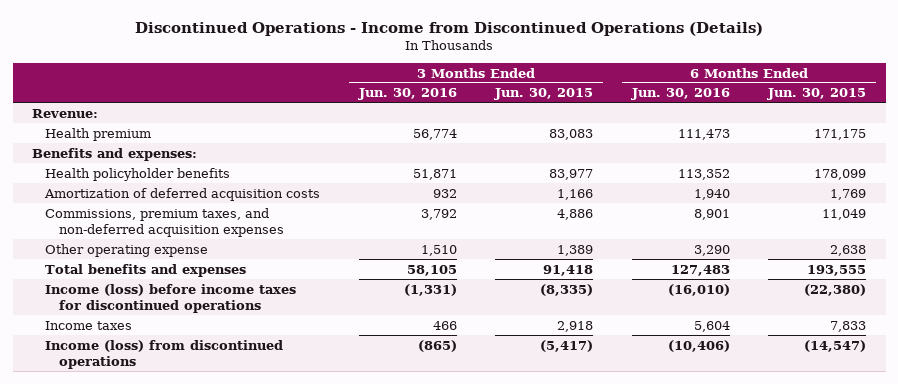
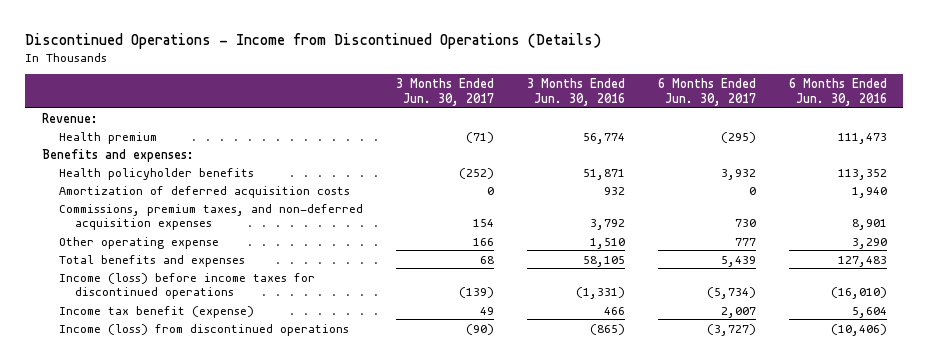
- | 3 Months Ended Jun. 30, 2016 | 3 Months Ended Jun. 30, 2015 | 6 Months Ended Jun. 30, 2016 | 6 Months Ended Jun. 30, 2015
+ | 3 Months Ended Jun. 30, 2017 | 3 Months Ended Jun. 30, 2016 | 6 Months Ended Jun. 30, 2017 | 6 Months Ended Jun. 30, 2016
- Income taxes | 466 | 2,918 | 5,604 | 7,833
+ Income tax benefit (expense) | 49 | 466 | 2,007 | 5,604

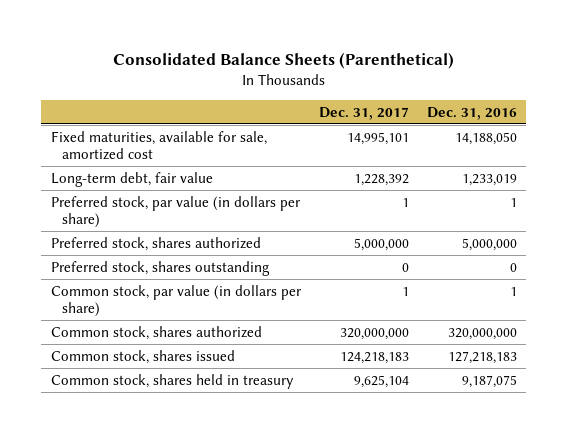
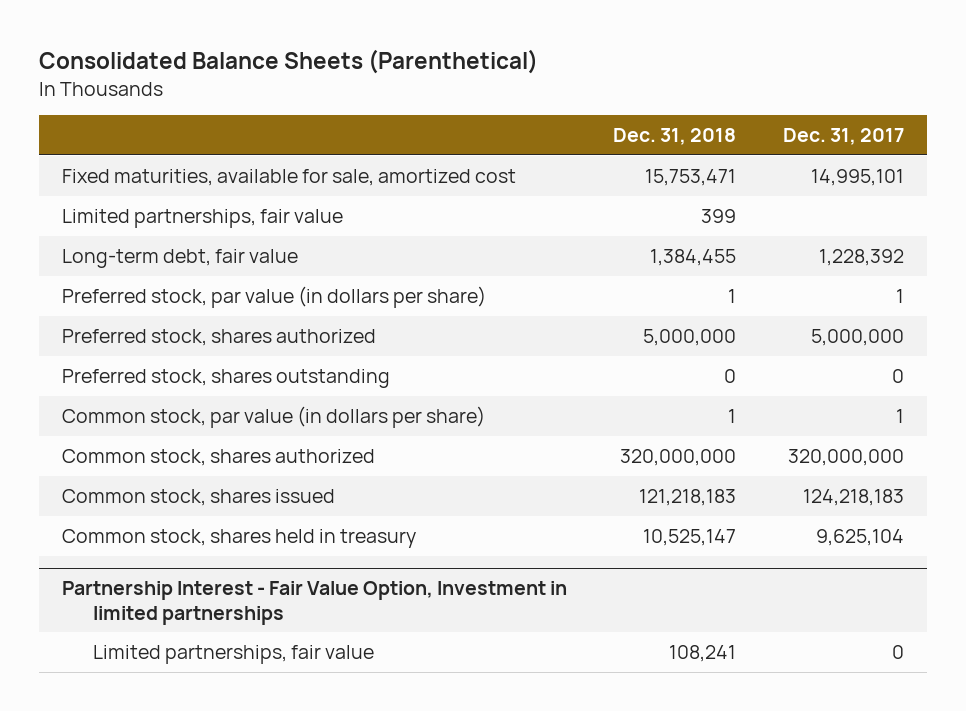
- | Dec. 31, 2017 | Dec. 31, 2016
+ | Dec. 31, 2018 | Dec. 31, 2017
+ Limited partnerships, fair value | 399 |
+ Partnership Interest - Fair Value Option, Investment in limited partnerships
+ Limited partnerships, fair value | 108,241 | 0

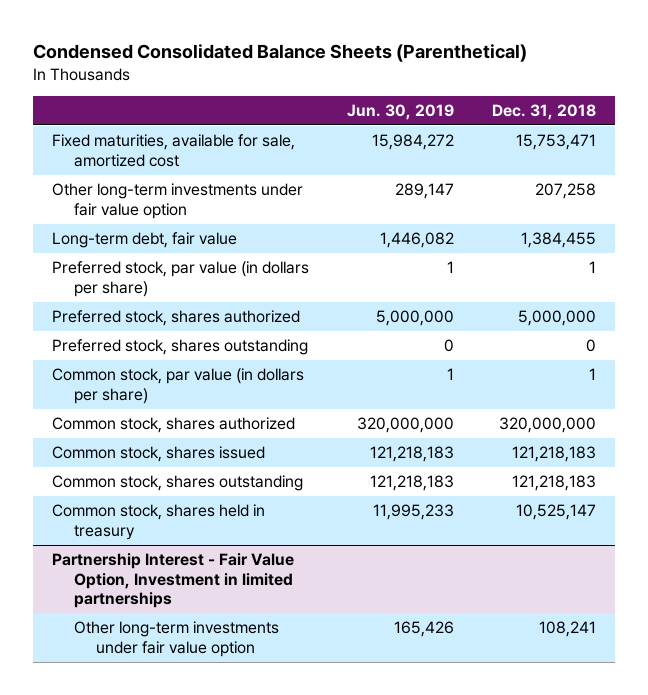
- Consolidated Balance Sheets (Parenthetical)
+ Condensed Consolidated Balance Sheets (Parenthetical)
- | Dec. 31, 2018 | Dec. 31, 2017
+ | Jun. 30, 2019 | Dec. 31, 2018
- Limited partnerships, fair value | 399 |
+ Other long-term investments under fair value option | 289,147 | 207,258
+ Common stock, shares outstanding | 121,218,183 | 121,218,183
@ Partnership Interest - Fair Value Option, Investment in limited partnerships
- Limited partnerships, fair value | 108,241 | 0
+ Other long-term investments under fair value option | 165,426 | 108,241

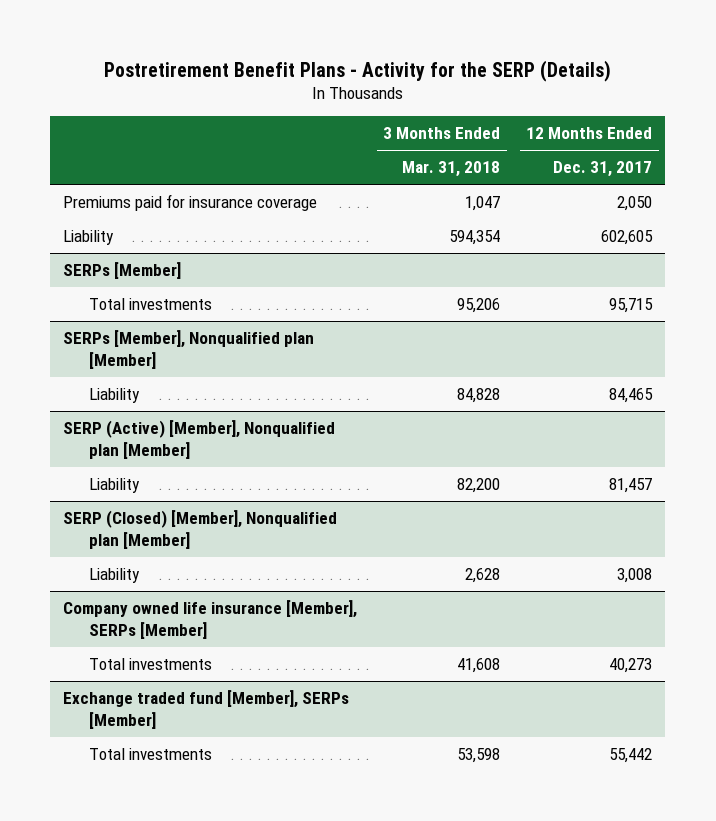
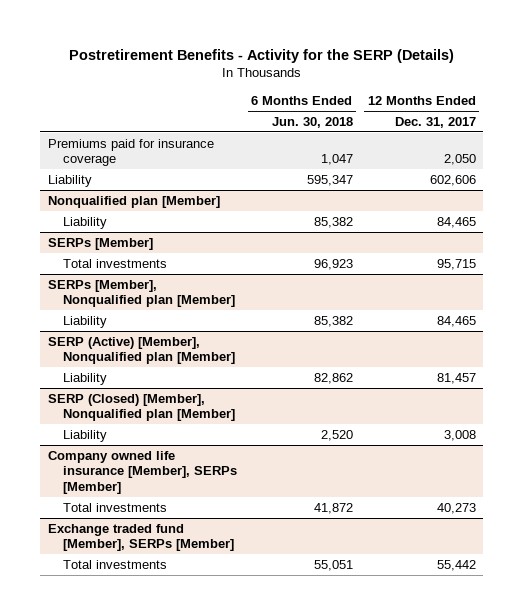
- Postretirement Benefit Plans - Activity for the SERP (Details)
+ Postretirement Benefits - Activity for the SERP (Details)
- | 3 Months Ended Mar. 31, 2018 | 12 Months Ended Dec. 31, 2017
+ | 6 Months Ended Jun. 30, 2018 | 12 Months Ended Dec. 31, 2017
- Liability | 594,354 | 602,605
+ Liability | 595,347 | 602,606
+ Nonqualified plan [Member]
+ Liability | 85,382 | 84,465

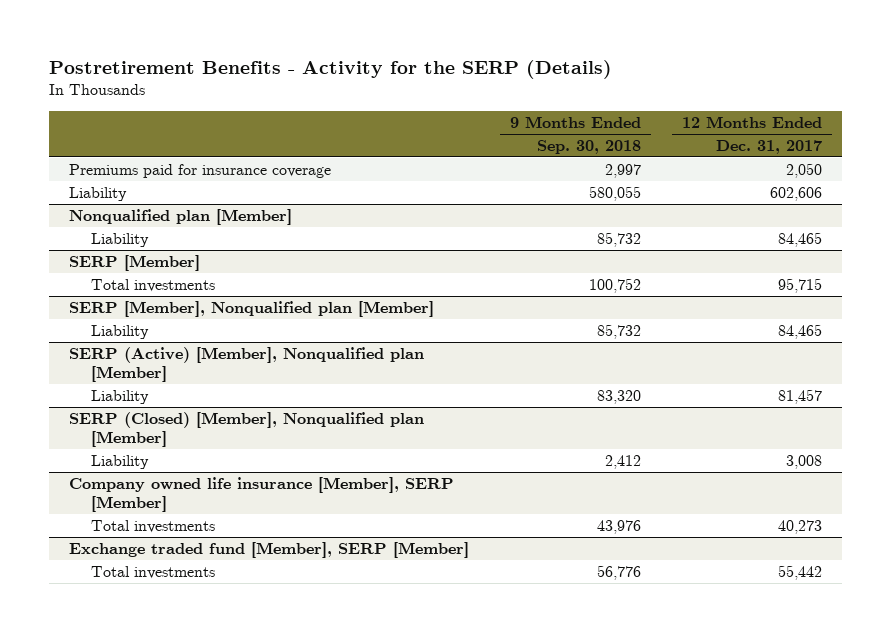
- | 6 Months Ended Jun. 30, 2018 | 12 Months Ended Dec. 31, 2017
+ | 9 Months Ended Sep. 30, 2018 | 12 Months Ended Dec. 31, 2017
- SERPs [Member]
+ SERP [Member]
- SERPs [Member], Nonqualified plan [Member]
+ SERP [Member], Nonqualified plan [Member]
- Company owned life insurance [Member], SERPs [Member]
+ Company owned life insurance [Member], SERP [Member]
- Exchange traded fund [Member], SERPs [Member]
+ Exchange traded fund [Member], SERP [Member]

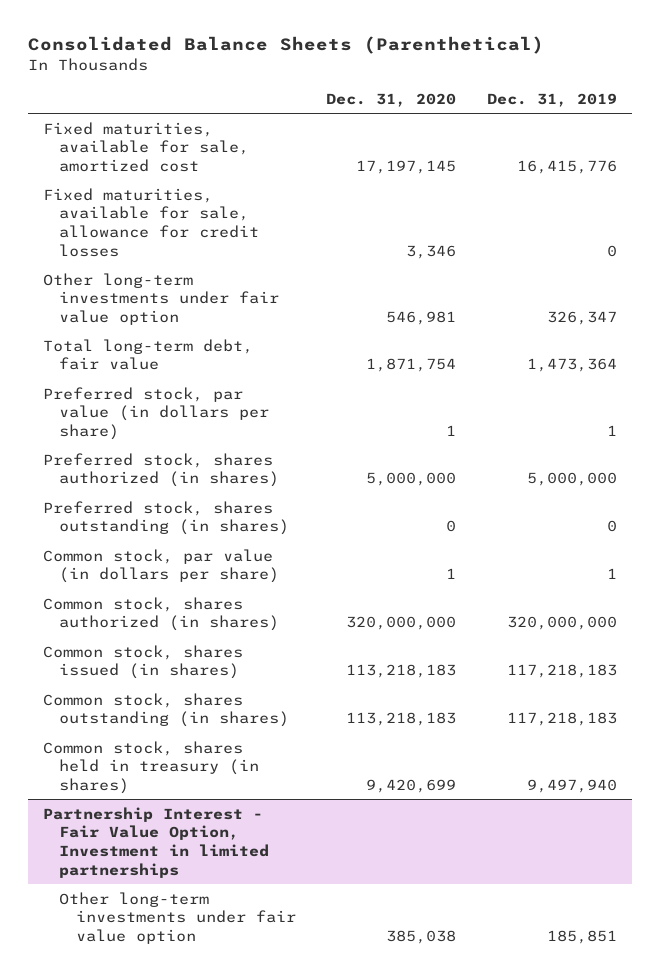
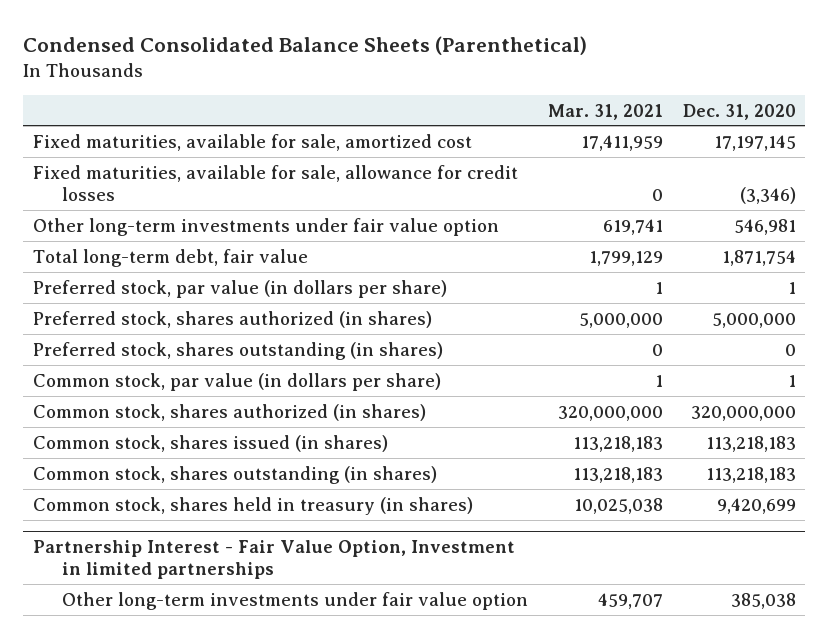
- Consolidated Balance Sheets (Parenthetical)
+ Condensed Consolidated Balance Sheets (Parenthetical)
- | Dec. 31, 2020 | Dec. 31, 2019
+ | Mar. 31, 2021 | Dec. 31, 2020
- Fixed maturities, available for sale, allowance for credit losses | 3,346 | 0
+ Fixed maturities, available for sale, allowance for credit losses | 0 | (3,346)

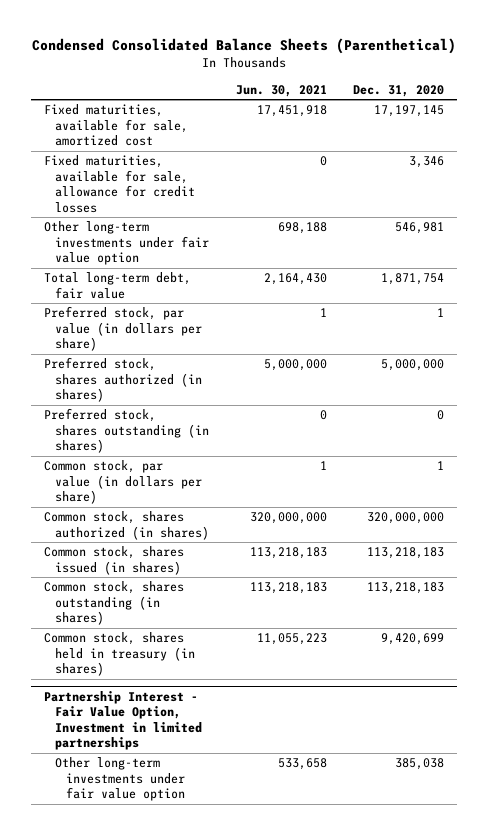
- | Mar. 31, 2021 | Dec. 31, 2020
+ | Jun. 30, 2021 | Dec. 31, 2020
- Fixed maturities, available for sale, allowance for credit losses | 0 | (3,346)
+ Fixed maturities, available for sale, allowance for credit losses | 0 | 3,346

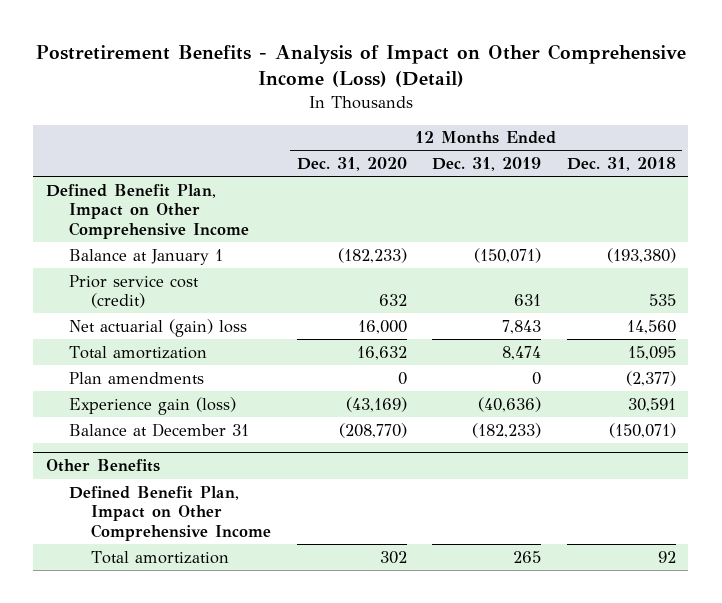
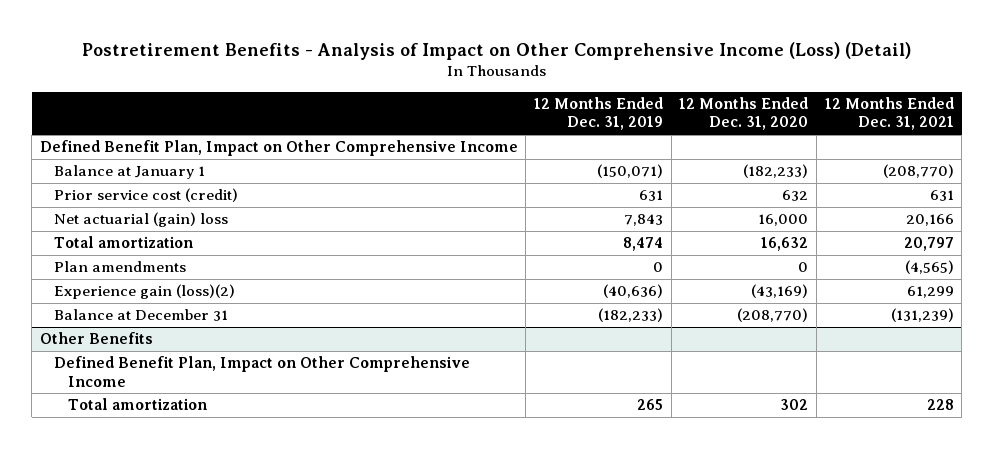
- | 12 Months Ended Dec. 31, 2020 | 12 Months Ended Dec. 31, 2019 | 12 Months Ended Dec. 31, 2018
+ | 12 Months Ended Dec. 31, 2019 | 12 Months Ended Dec. 31, 2020 | 12 Months Ended Dec. 31, 2021
- Experience gain (loss) | (43,169) | (40,636) | 30,591
+ Experience gain (loss)(2) | (40,636) | (43,169) | 61,299

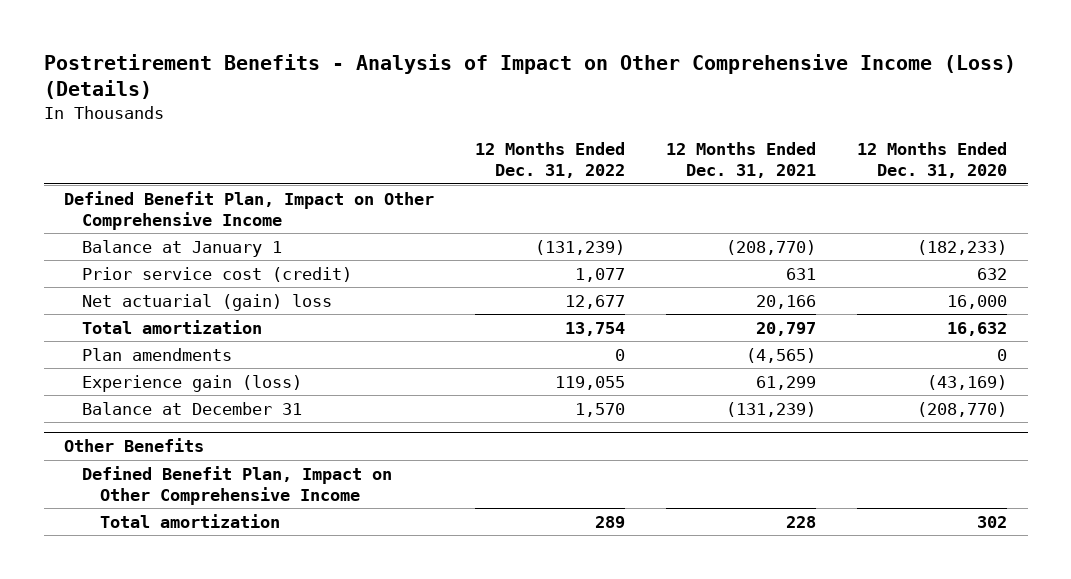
- Postretirement Benefits - Analysis of Impact on Other Comprehensive Income (Loss) (Detail)
+ Postretirement Benefits - Analysis of Impact on Other Comprehensive Income (Loss) (Details)
- | 12 Months Ended Dec. 31, 2019 | 12 Months Ended Dec. 31, 2020 | 12 Months Ended Dec. 31, 2021
+ | 12 Months Ended Dec. 31, 2022 | 12 Months Ended Dec. 31, 2021 | 12 Months Ended Dec. 31, 2020
- Experience gain (loss)(2) | (40,636) | (43,169) | 61,299
+ Experience gain (loss) | 119,055 | 61,299 | (43,169)

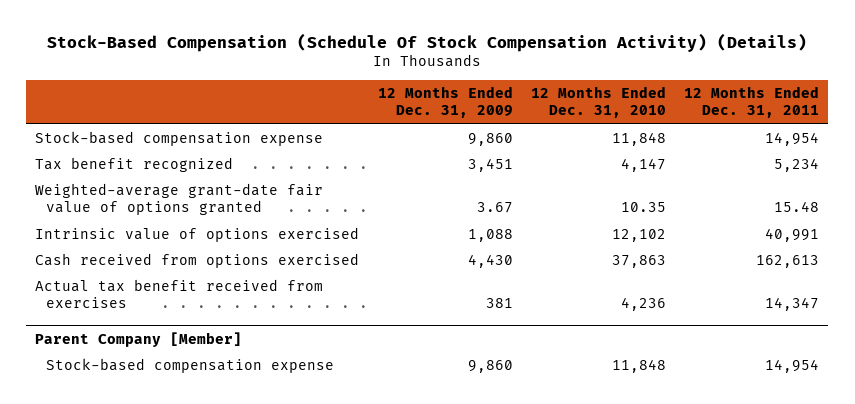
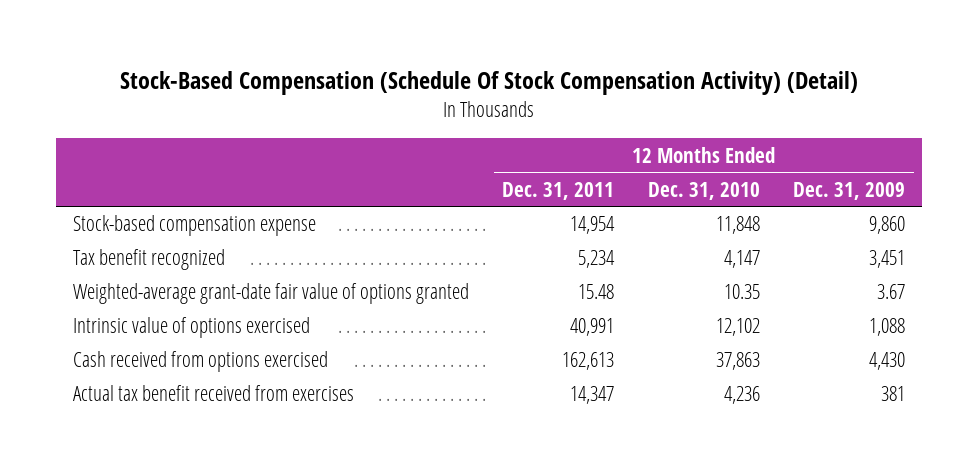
- Stock-Based Compensation (Schedule Of Stock Compensation Activity) (Details)
+ Stock-Based Compensation (Schedule Of Stock Compensation Activity) (Detail)
- | 12 Months Ended Dec. 31, 2009 | 12 Months Ended Dec. 31, 2010 | 12 Months Ended Dec. 31, 2011
+ | 12 Months Ended Dec. 31, 2011 | 12 Months Ended Dec. 31, 2010 | 12 Months Ended Dec. 31, 2009
- Parent Company [Member]
- Stock-based compensation expense | 9,860 | 11,848 | 14,954

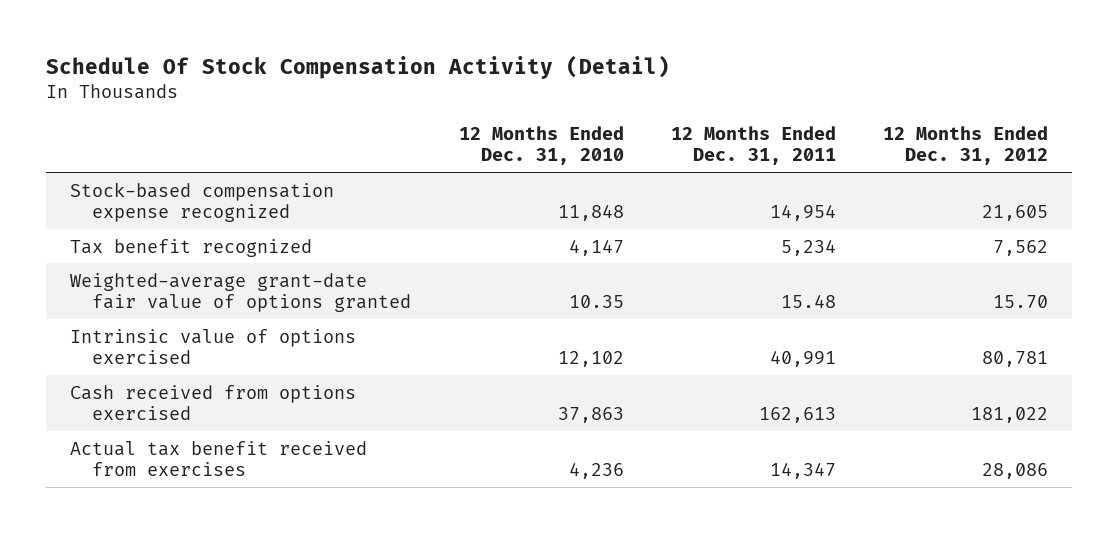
- Stock-Based Compensation (Schedule Of Stock Compensation Activity) (Detail)
+ Schedule Of Stock Compensation Activity (Detail)
- | 12 Months Ended Dec. 31, 2011 | 12 Months Ended Dec. 31, 2010 | 12 Months Ended Dec. 31, 2009
+ | 12 Months Ended Dec. 31, 2010 | 12 Months Ended Dec. 31, 2011 | 12 Months Ended Dec. 31, 2012
- Stock-based compensation expense | 14,954 | 11,848 | 9,860
+ Stock-based compensation expense recognized | 11,848 | 14,954 | 21,605

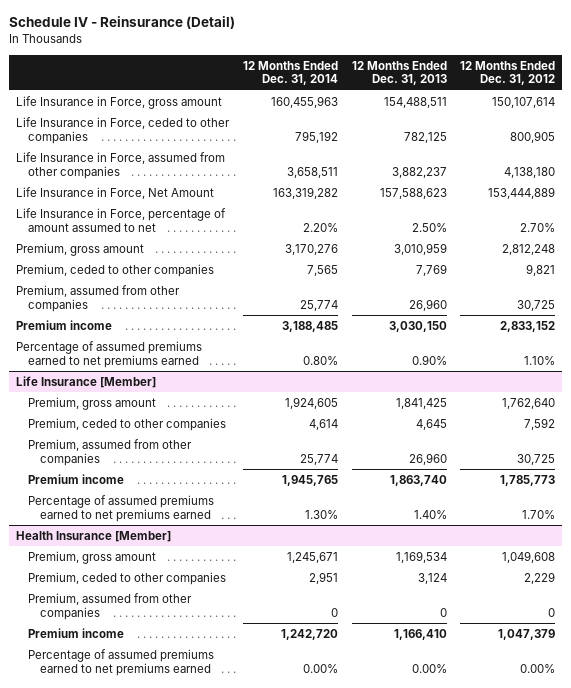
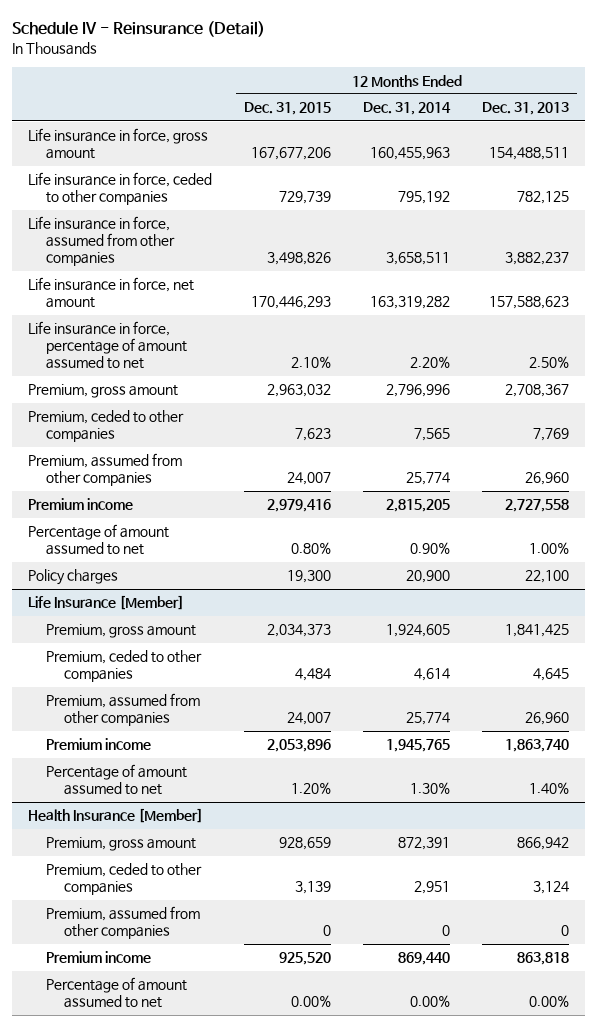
- | 12 Months Ended Dec. 31, 2014 | 12 Months Ended Dec. 31, 2013 | 12 Months Ended Dec. 31, 2012
+ | 12 Months Ended Dec. 31, 2015 | 12 Months Ended Dec. 31, 2014 | 12 Months Ended Dec. 31, 2013
- Life Insurance in Force, gross amount | 160,455,963 | 154,488,511 | 150,107,614
- Life Insurance in Force, ceded to other companies | 795,192 | 782,125 | 800,905
- Life Insurance in Force, assumed from other companies | 3,658,511 | 3,882,237 | 4,138,180
- Life Insurance in Force, Net Amount | 163,319,282 | 157,588,623 | 153,444,889
- Life Insurance in Force, percentage of amount assumed to net | 2.20% | 2.50% | 2.70%
- Premium, gross amount | 3,170,276 | 3,010,959 | 2,812,248
+ Life insurance in force, gross amount | 167,677,206 | 160,455,963 | 154,488,511
+ Life insurance in force, ceded to other companies | 729,739 | 795,192 | 782,125
+ Life insurance in force, assumed from other companies | 3,498,826 | 3,658,511 | 3,882,237
+ Life insurance in force, net amount | 170,446,293 | 163,319,282 | 157,588,623
+ Life insurance in force, percentage of amount assumed to net | 2.10% | 2.20% | 2.50%
+ Premium, gross amount | 2,963,032 | 2,796,996 | 2,708,367
- Premium income | 3,188,485 | 3,030,150 | 2,833,152
- Percentage of assumed premiums earned to net premiums earned | 0.80% | 0.90% | 1.10%
+ Premium income | 2,979,416 | 2,815,205 | 2,727,558
+ Percentage of amount assumed to net | 0.80% | 0.90% | 1.00%
+ Policy charges | 19,300 | 20,900 | 22,100
@ Life Insurance [Member]
- Percentage of assumed premiums earned to net premiums earned | 1.30% | 1.40% | 1.70%
+ Percentage of amount assumed to net | 1.20% | 1.30% | 1.40%
@ Health Insurance [Member]
- Premium, gross amount | 1,245,671 | 1,169,534 | 1,049,608
+ Premium, gross amount | 928,659 | 872,391 | 866,942
- Premium income | 1,242,720 | 1,166,410 | 1,047,379
- Percentage of assumed premiums earned to net premiums earned | 0.00% | 0.00% | 0.00%
+ Premium income | 925,520 | 869,440 | 863,818
+ Percentage of amount assumed to net | 0.00% | 0.00% | 0.00%

